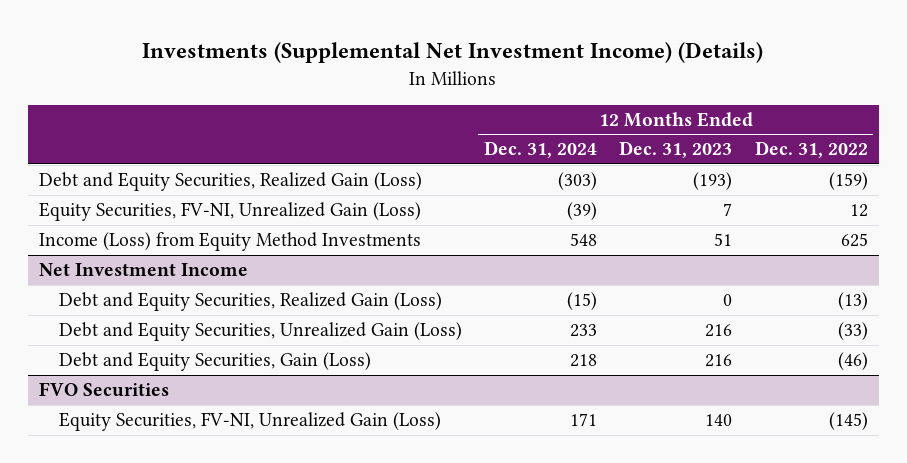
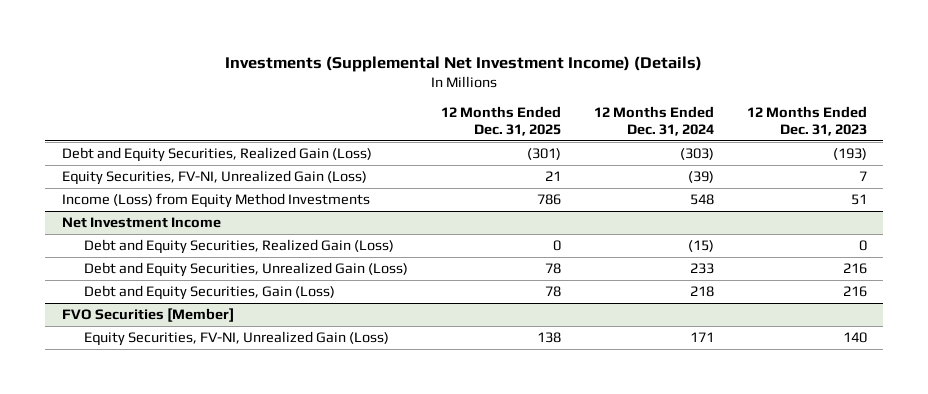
- | 12 Months Ended Dec. 31, 2024 | 12 Months Ended Dec. 31, 2023 | 12 Months Ended Dec. 31, 2022
+ | 12 Months Ended Dec. 31, 2025 | 12 Months Ended Dec. 31, 2024 | 12 Months Ended Dec. 31, 2023
- FVO Securities
+ FVO Securities [Member]

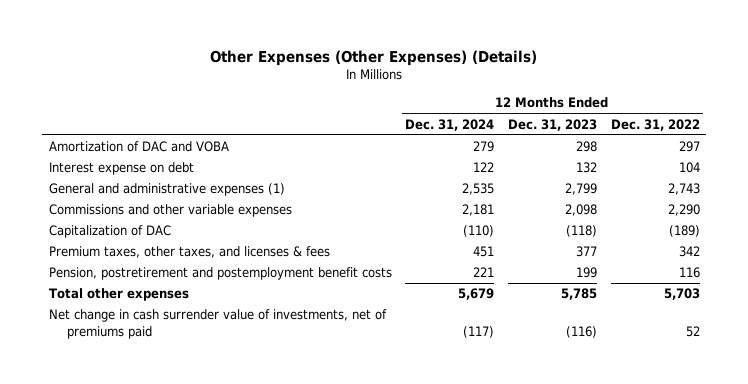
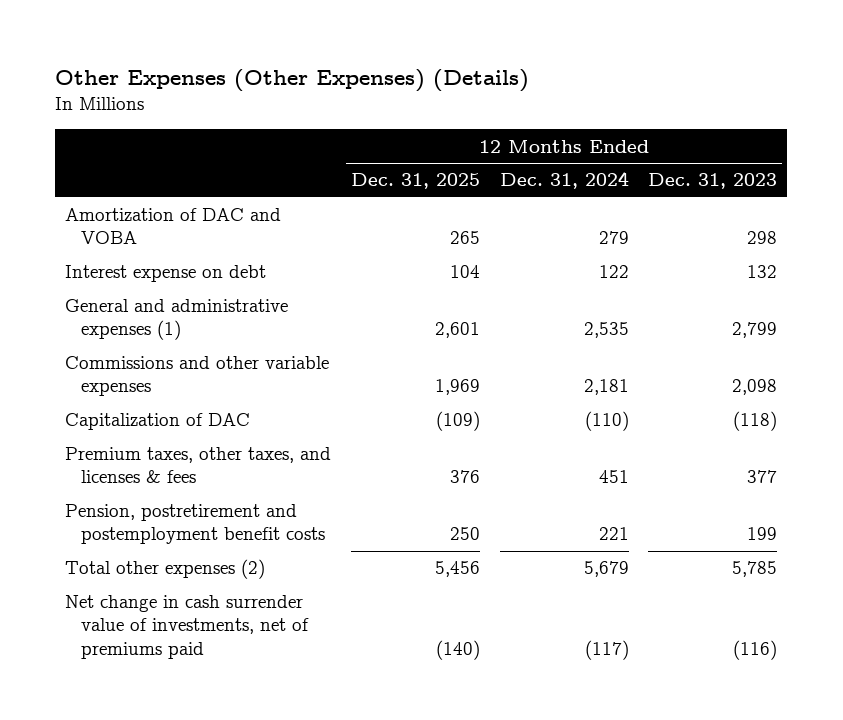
- | 12 Months Ended Dec. 31, 2024 | 12 Months Ended Dec. 31, 2023 | 12 Months Ended Dec. 31, 2022
+ | 12 Months Ended Dec. 31, 2025 | 12 Months Ended Dec. 31, 2024 | 12 Months Ended Dec. 31, 2023
- Total other expenses | 5,679 | 5,785 | 5,703
+ Total other expenses (2) | 5,456 | 5,679 | 5,785

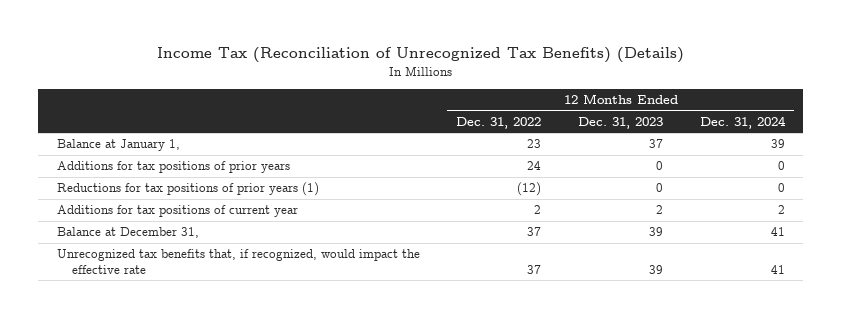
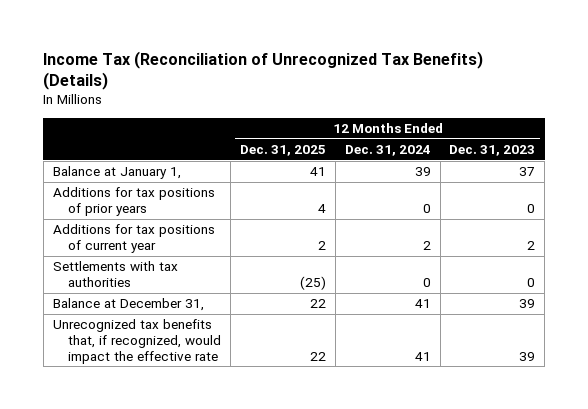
- | 12 Months Ended Dec. 31, 2022 | 12 Months Ended Dec. 31, 2023 | 12 Months Ended Dec. 31, 2024
+ | 12 Months Ended Dec. 31, 2025 | 12 Months Ended Dec. 31, 2024 | 12 Months Ended Dec. 31, 2023
- Reductions for tax positions of prior years (1) | (12) | 0 | 0
+ Settlements with tax authorities | (25) | 0 | 0

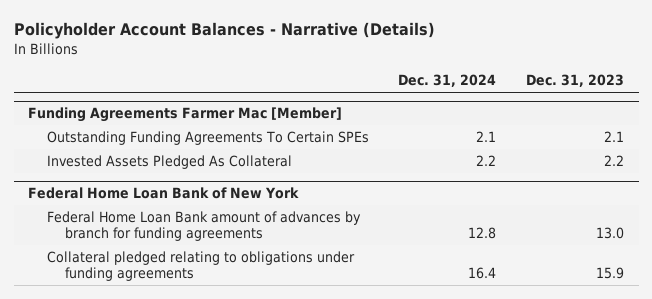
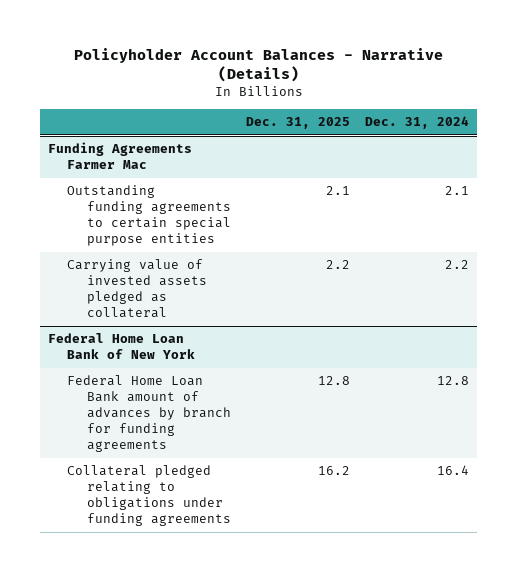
- | Dec. 31, 2024 | Dec. 31, 2023
+ | Dec. 31, 2025 | Dec. 31, 2024
- Funding Agreements Farmer Mac [Member]
- Outstanding Funding Agreements To Certain SPEs | 2.1 | 2.1
- Invested Assets Pledged As Collateral | 2.2 | 2.2
+ Funding Agreements Farmer Mac
+ Outstanding funding agreements to certain special purpose entities | 2.1 | 2.1
+ Carrying value of invested assets pledged as collateral | 2.2 | 2.2

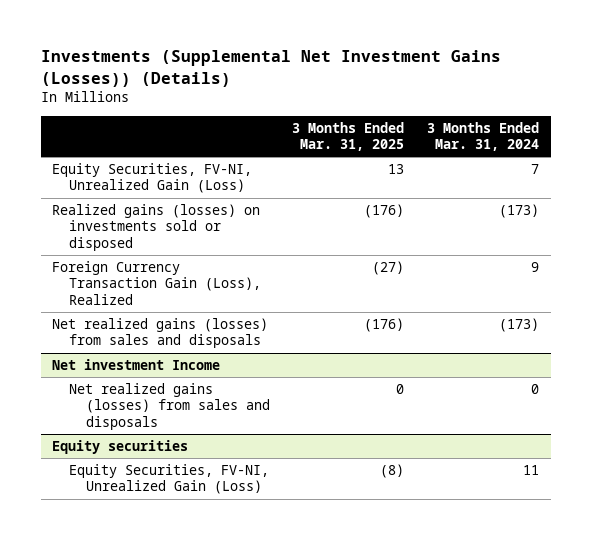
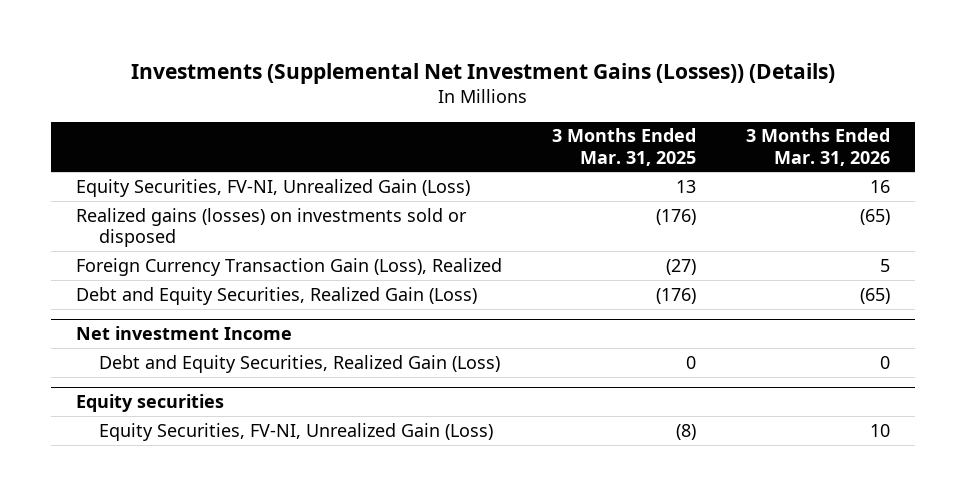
- | 3 Months Ended Mar. 31, 2025 | 3 Months Ended Mar. 31, 2024
+ | 3 Months Ended Mar. 31, 2025 | 3 Months Ended Mar. 31, 2026
- Net realized gains (losses) from sales and disposals | (176) | (173)
+ Debt and Equity Securities, Realized Gain (Loss) | (176) | (65)
@ Net investment Income
- Net realized gains (losses) from sales and disposals | 0 | 0
+ Debt and Equity Securities, Realized Gain (Loss) | 0 | 0

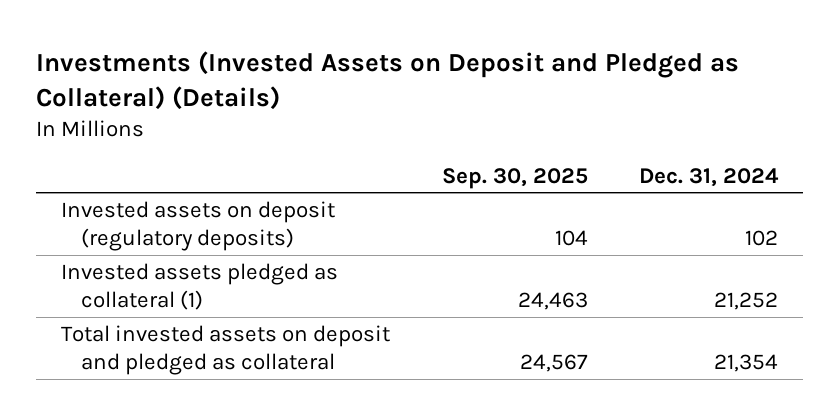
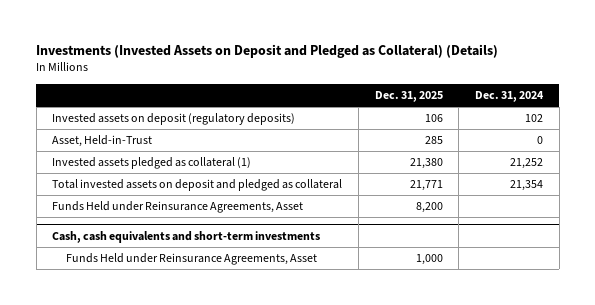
- | Sep. 30, 2025 | Dec. 31, 2024
+ | Dec. 31, 2025 | Dec. 31, 2024
+ Asset, Held-in-Trust | 285 | 0
+ Funds Held under Reinsurance Agreements, Asset | 8,200 |
+ Cash, cash equivalents and short-term investments
+ Funds Held under Reinsurance Agreements, Asset | 1,000 |

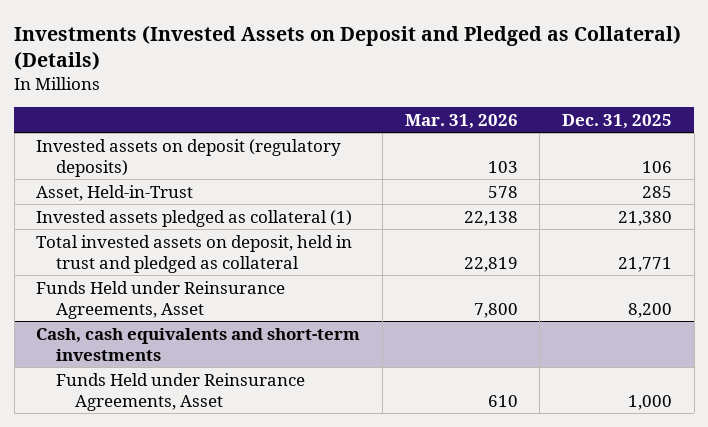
- | Dec. 31, 2025 | Dec. 31, 2024
+ | Mar. 31, 2026 | Dec. 31, 2025
- Total invested assets on deposit and pledged as collateral | 21,771 | 21,354
+ Total invested assets on deposit, held in trust and pledged as collateral | 22,819 | 21,771

